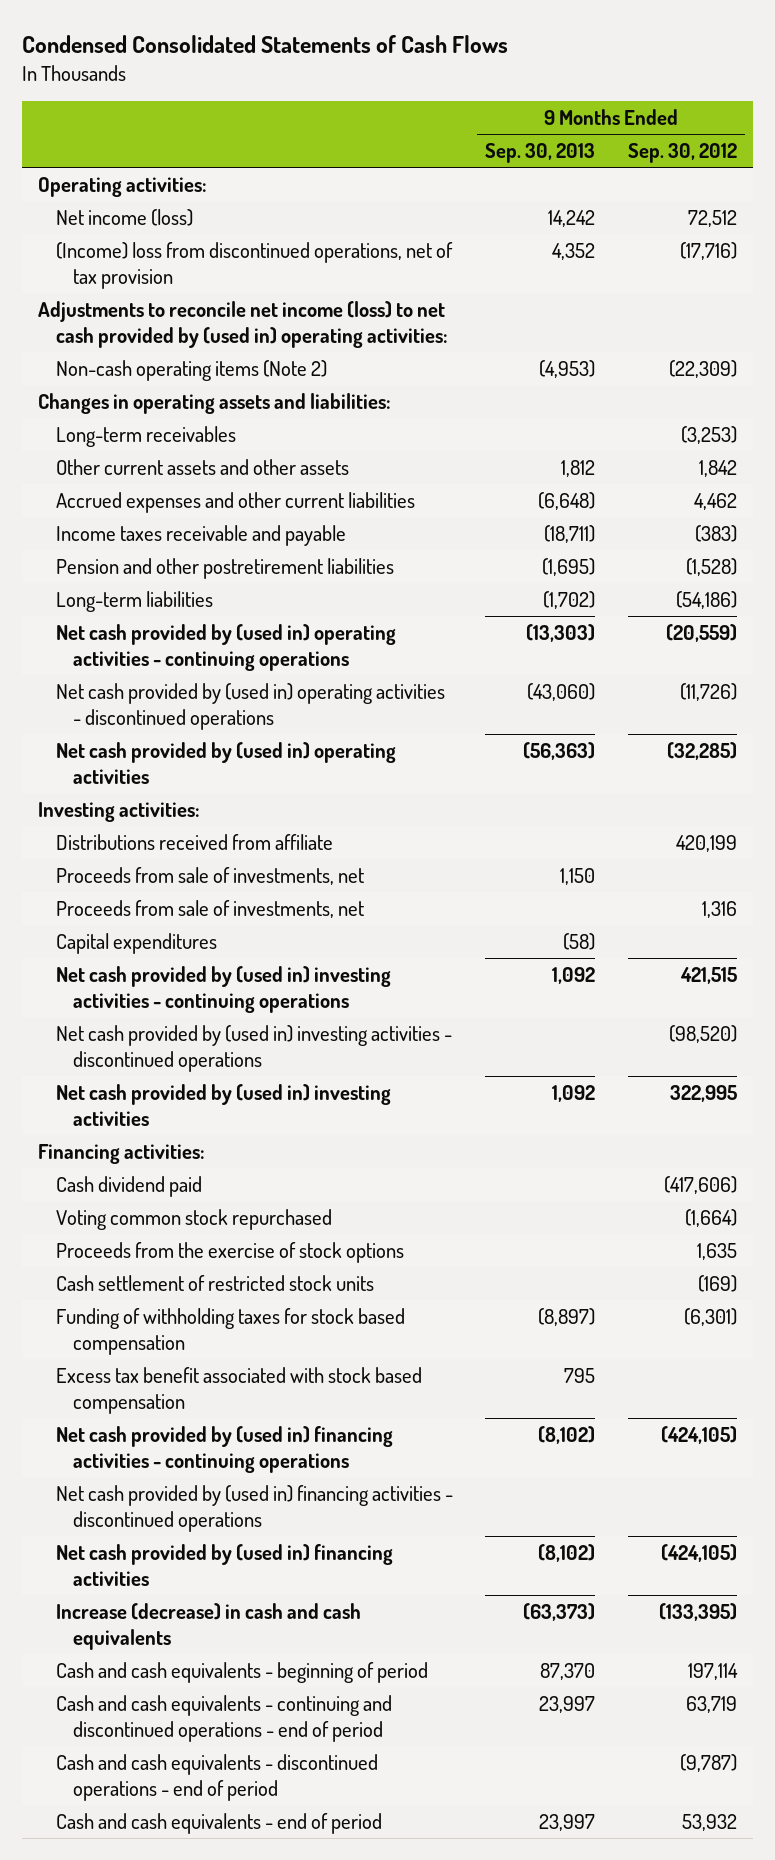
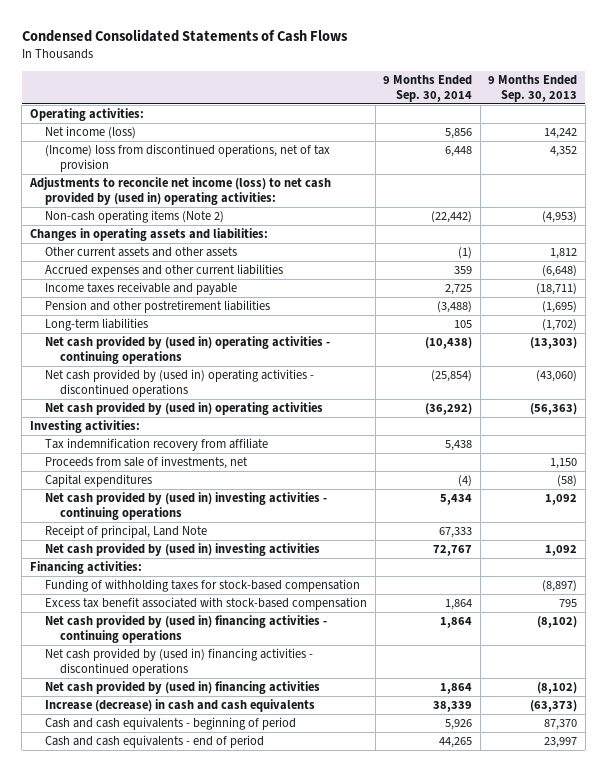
- | 9 Months Ended Sep. 30, 2013 | 9 Months Ended Sep. 30, 2012
+ | 9 Months Ended Sep. 30, 2014 | 9 Months Ended Sep. 30, 2013
- Long-term receivables | | (3,253)
- Distributions received from affiliate | | 420,199
+ Tax indemnification recovery from affiliate | 5,438 |
- Proceeds from sale of investments, net | | 1,316
- Net cash provided by (used in) investing activities - discontinued operations | | (98,520)
+ Receipt of principal, Land Note | 67,333 |
- Cash dividend paid | | (417,606)
- Voting common stock repurchased | | (1,664)
- Proceeds from the exercise of stock options | | 1,635
- Cash settlement of restricted stock units | | (169)
- Funding of withholding taxes for stock based compensation | (8,897) | (6,301)
- Excess tax benefit associated with stock based compensation | 795 |
+ Funding of withholding taxes for stock-based compensation | | (8,897)
+ Excess tax benefit associated with stock-based compensation | 1,864 | 795
- Cash and cash equivalents - continuing and discontinued operations - end of period | 23,997 | 63,719
- Cash and cash equivalents - discontinued operations - end of period | | (9,787)

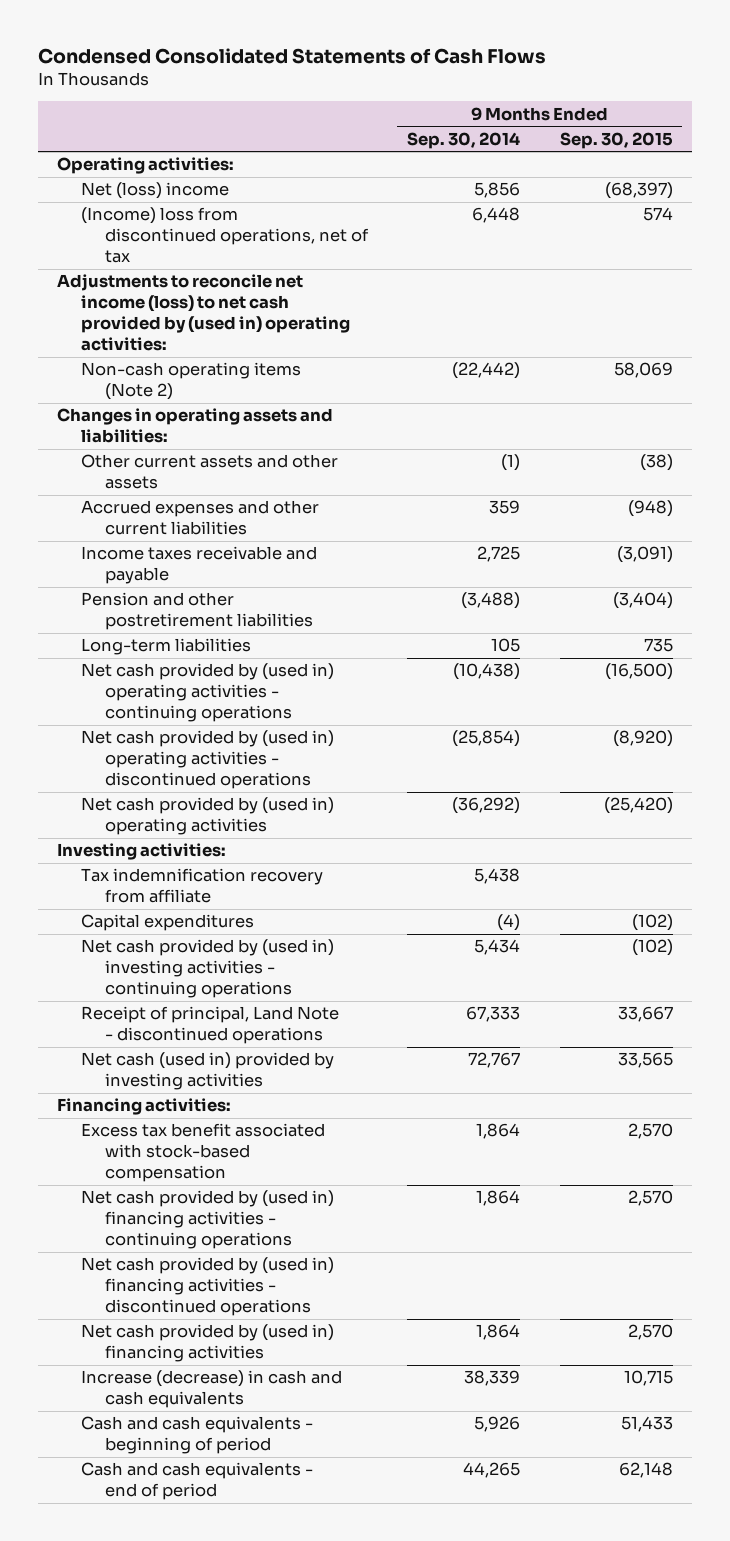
- | 9 Months Ended Sep. 30, 2014 | 9 Months Ended Sep. 30, 2013
+ | 9 Months Ended Sep. 30, 2014 | 9 Months Ended Sep. 30, 2015
- Net income (loss) | 5,856 | 14,242
- (Income) loss from discontinued operations, net of tax provision | 6,448 | 4,352
+ Net (loss) income | 5,856 | (68,397)
+ (Income) loss from discontinued operations, net of tax | 6,448 | 574
- Proceeds from sale of investments, net | | 1,150
- Receipt of principal, Land Note | 67,333 |
- Net cash provided by (used in) investing activities | 72,767 | 1,092
+ Receipt of principal, Land Note - discontinued operations | 67,333 | 33,667
+ Net cash (used in) provided by investing activities | 72,767 | 33,565
- Funding of withholding taxes for stock-based compensation | | (8,897)

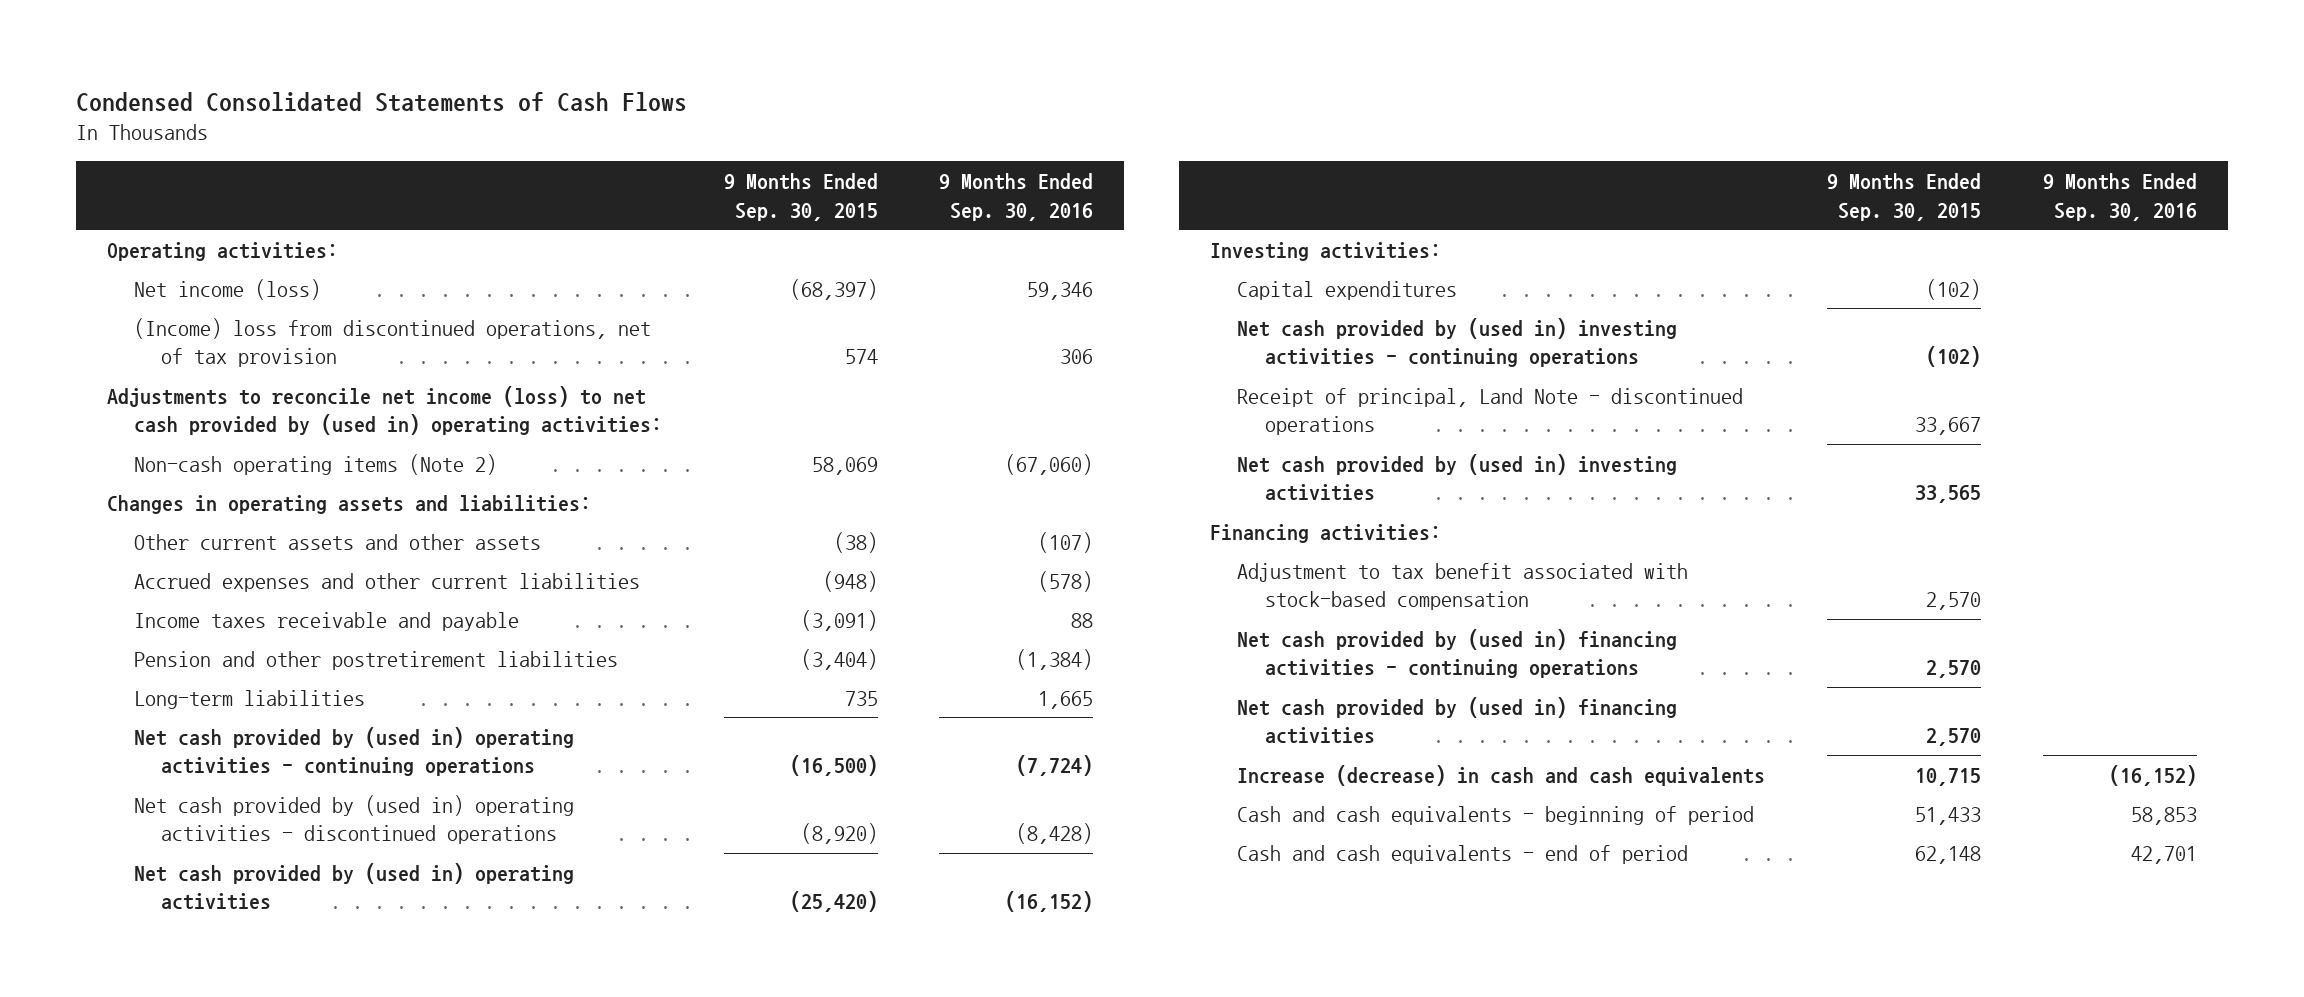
- | 9 Months Ended Sep. 30, 2014 | 9 Months Ended Sep. 30, 2015
+ | 9 Months Ended Sep. 30, 2015 | 9 Months Ended Sep. 30, 2016
- Net (loss) income | 5,856 | (68,397)
- (Income) loss from discontinued operations, net of tax | 6,448 | 574
+ Net income (loss) | (68,397) | 59,346
+ (Income) loss from discontinued operations, net of tax provision | 574 | 306
- Tax indemnification recovery from affiliate | 5,438 |
- Net cash (used in) provided by investing activities | 72,767 | 33,565
+ Net cash provided by (used in) investing activities | 33,565 |
- Excess tax benefit associated with stock-based compensation | 1,864 | 2,570
+ Adjustment to tax benefit associated with stock-based compensation | 2,570 |
- Net cash provided by (used in) financing activities - discontinued operations

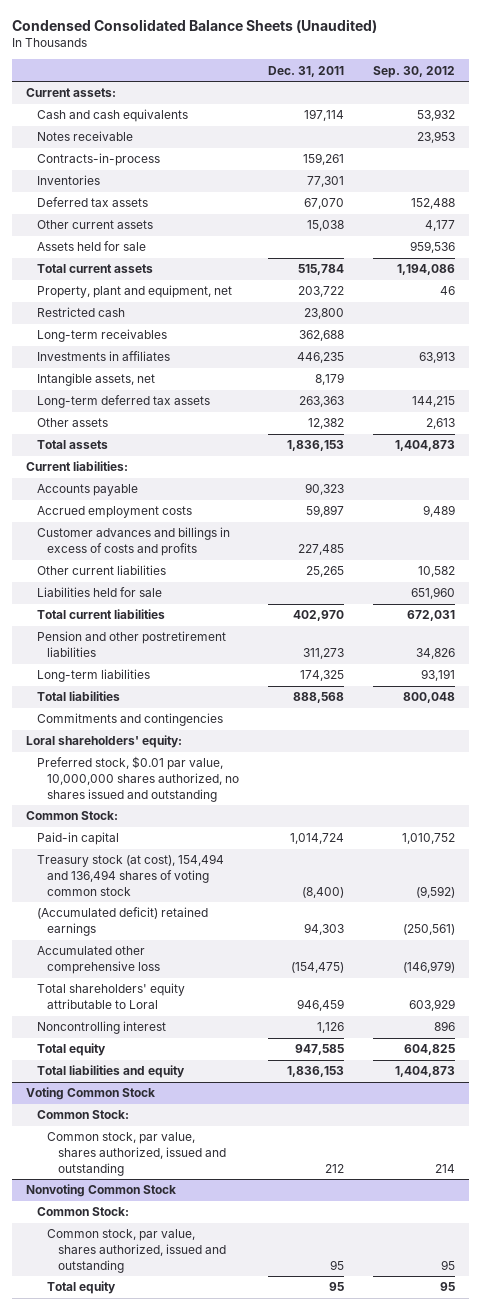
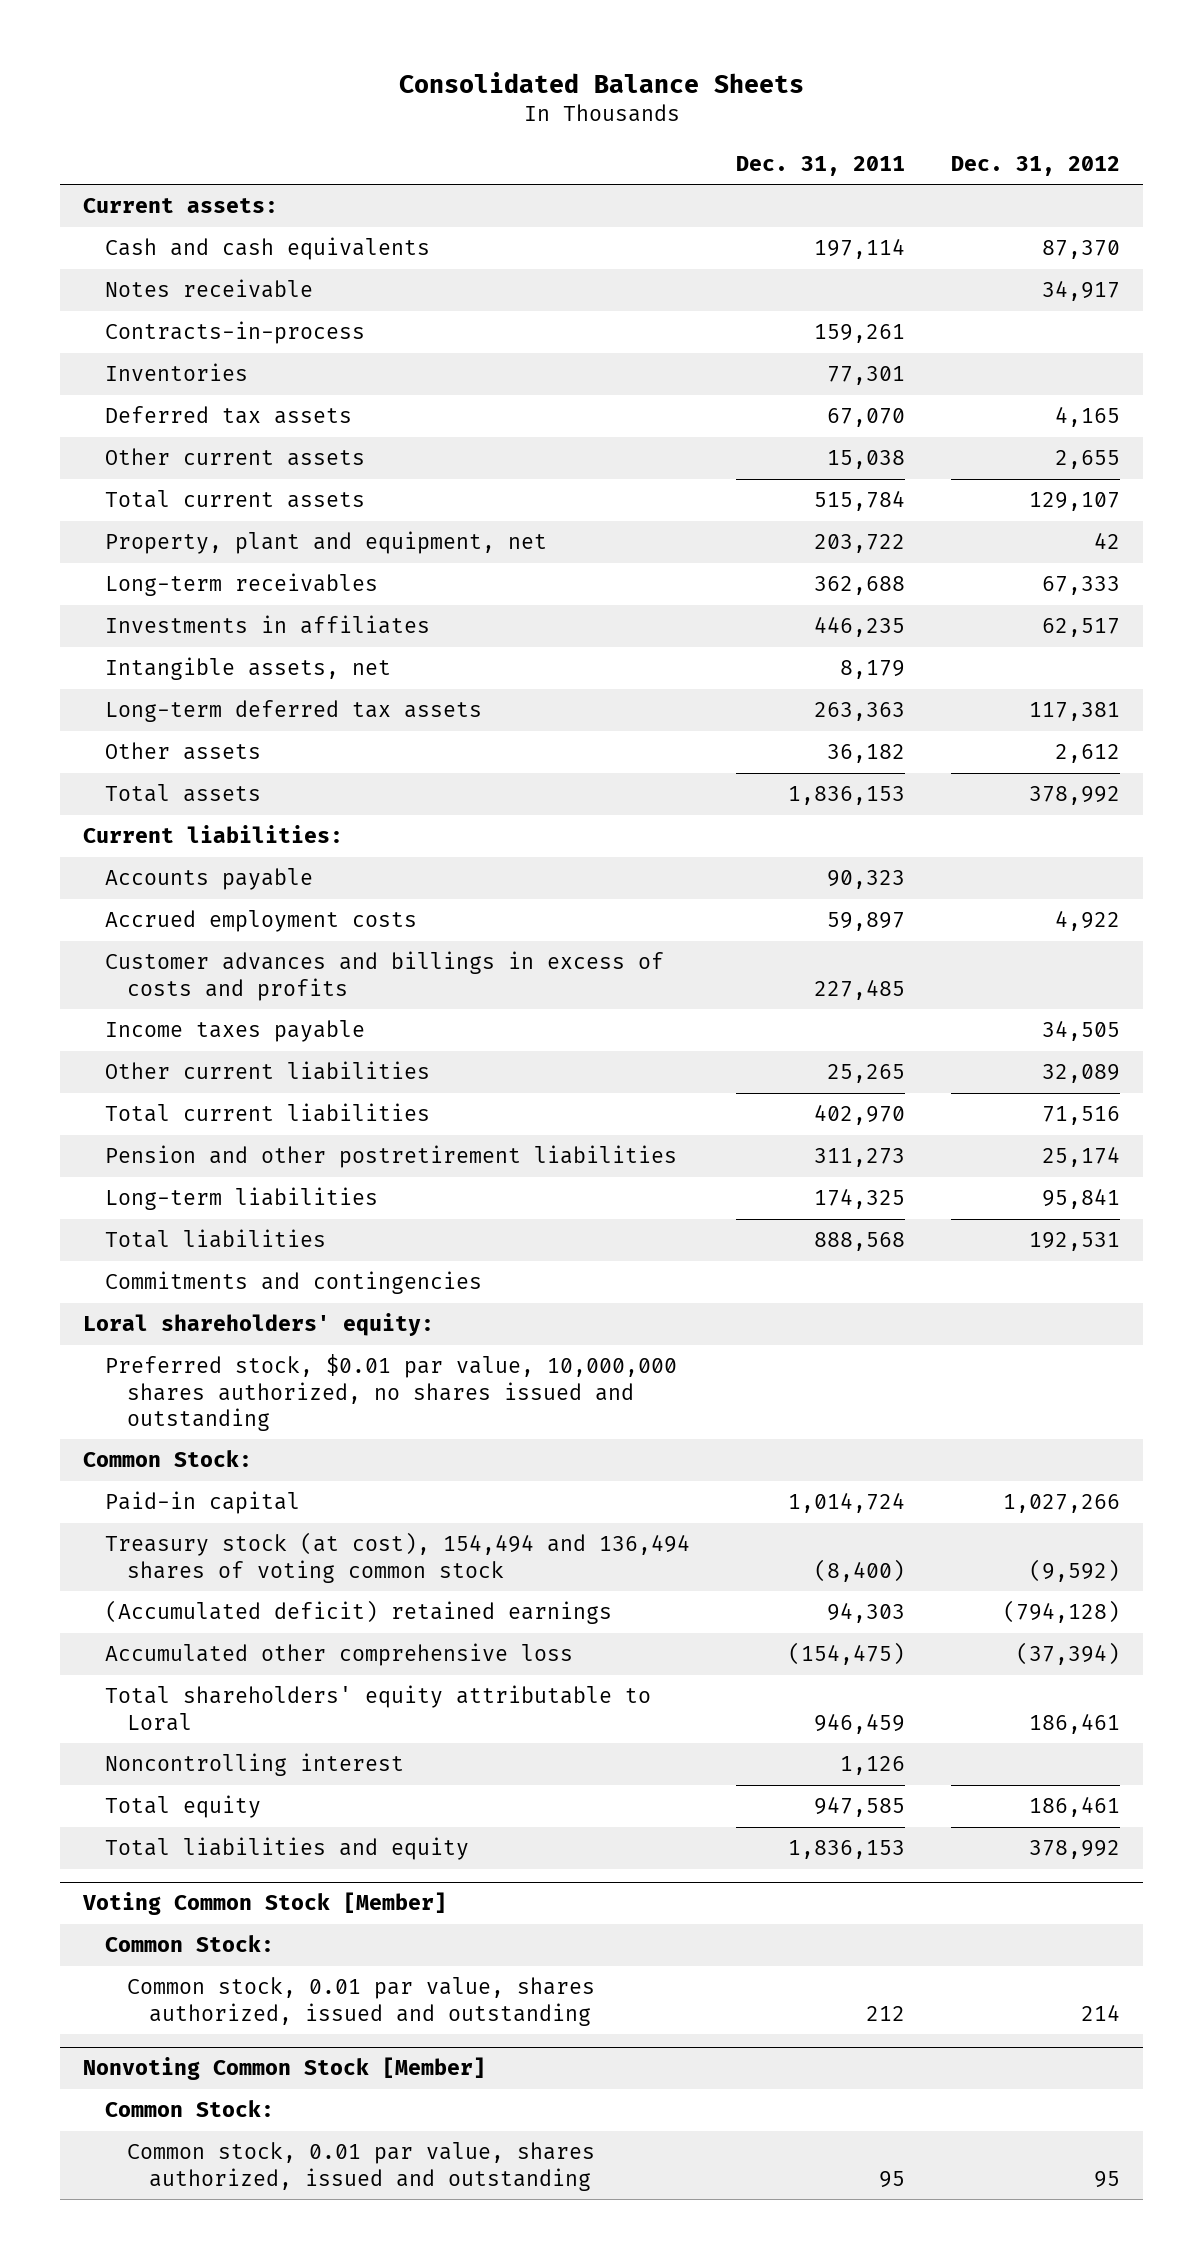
- Condensed Consolidated Balance Sheets (Unaudited)
+ Consolidated Balance Sheets
- | Dec. 31, 2011 | Sep. 30, 2012
+ | Dec. 31, 2011 | Dec. 31, 2012
- Assets held for sale | | 959,536
- Restricted cash | 23,800 |
- Other assets | 12,382 | 2,613
+ Other assets | 36,182 | 2,612
+ Income taxes payable | | 34,505
- Liabilities held for sale | | 651,960
- Voting Common Stock
+ Voting Common Stock [Member]
- Common stock, par value, shares authorized, issued and outstanding | 212 | 214
- Nonvoting Common Stock
+ Common stock, 0.01 par value, shares authorized, issued and outstanding | 212 | 214
+ Nonvoting Common Stock [Member]
- Common stock, par value, shares authorized, issued and outstanding | 95 | 95
- Total equity | 95 | 95
+ Common stock, 0.01 par value, shares authorized, issued and outstanding | 95 | 95

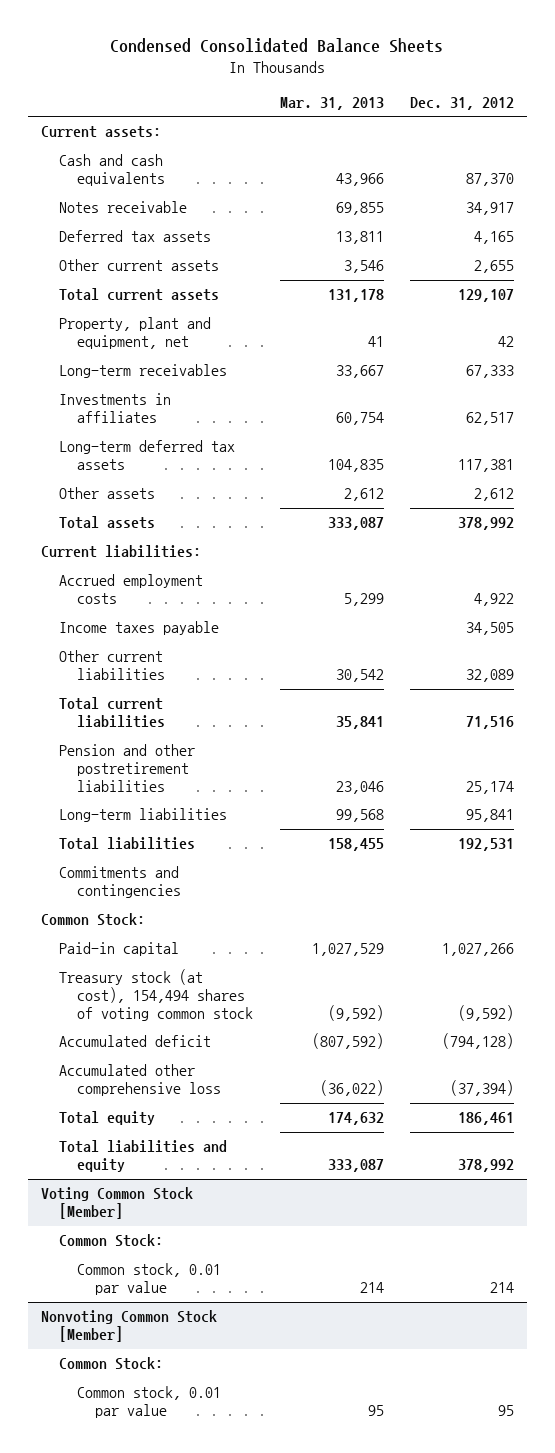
- Consolidated Balance Sheets
+ Condensed Consolidated Balance Sheets
- | Dec. 31, 2011 | Dec. 31, 2012
+ | Mar. 31, 2013 | Dec. 31, 2012
- Contracts-in-process | 159,261 |
- Inventories | 77,301 |
- Intangible assets, net | 8,179 |
- Accounts payable | 90,323 |
- Customer advances and billings in excess of costs and profits | 227,485 |
- Loral shareholders' equity:
- Preferred stock, $0.01 par value, 10,000,000 shares authorized, no shares issued and outstanding
- Treasury stock (at cost), 154,494 and 136,494 shares of voting common stock | (8,400) | (9,592)
- (Accumulated deficit) retained earnings | 94,303 | (794,128)
+ Treasury stock (at cost), 154,494 shares of voting common stock | (9,592) | (9,592)
+ Accumulated deficit | (807,592) | (794,128)
- Total shareholders' equity attributable to Loral | 946,459 | 186,461
- Noncontrolling interest | 1,126 |
@ Voting Common Stock [Member]
- Common stock, 0.01 par value, shares authorized, issued and outstanding | 212 | 214
+ Common stock, 0.01 par value | 214 | 214
@ Nonvoting Common Stock [Member]
- Common stock, 0.01 par value, shares authorized, issued and outstanding | 95 | 95
+ Common stock, 0.01 par value | 95 | 95

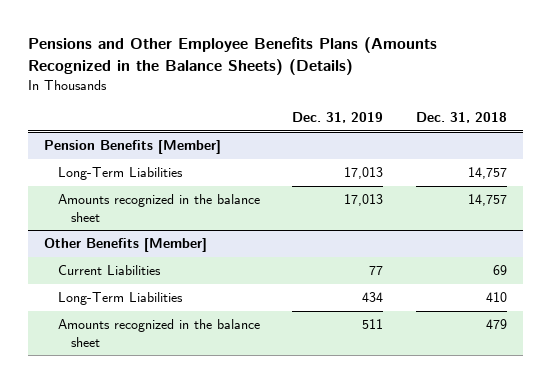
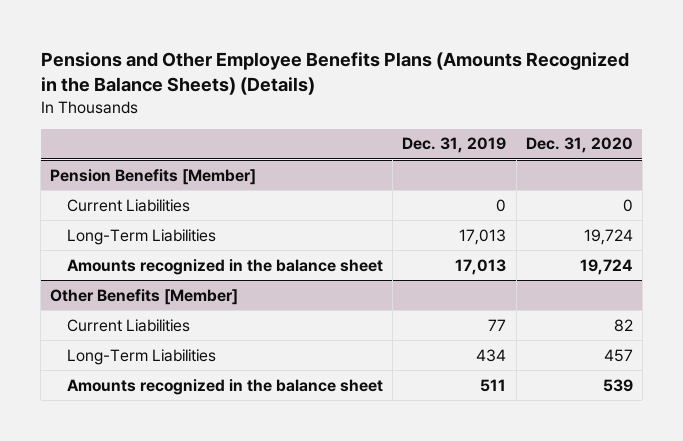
- | Dec. 31, 2019 | Dec. 31, 2018
+ | Dec. 31, 2019 | Dec. 31, 2020
@ Pension Benefits [Member]
+ Current Liabilities | 0 | 0

